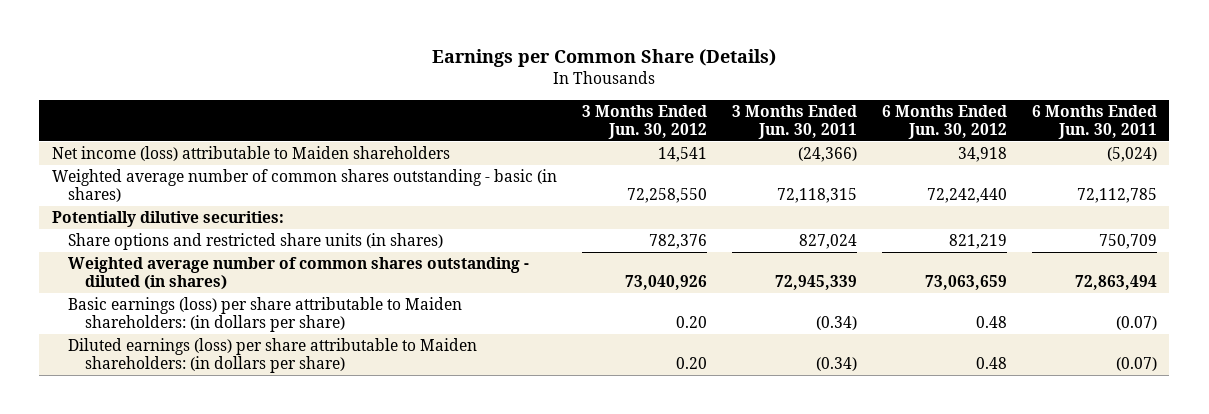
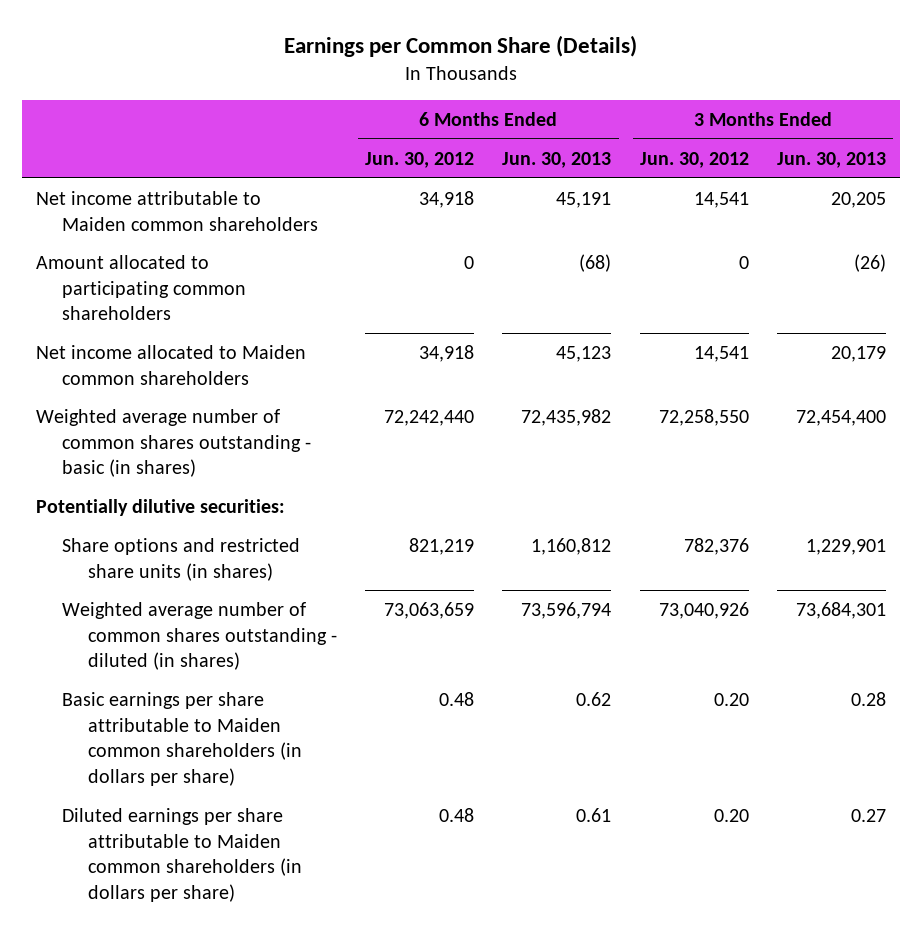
- | 3 Months Ended Jun. 30, 2012 | 3 Months Ended Jun. 30, 2011 | 6 Months Ended Jun. 30, 2012 | 6 Months Ended Jun. 30, 2011
+ | 6 Months Ended Jun. 30, 2012 | 6 Months Ended Jun. 30, 2013 | 3 Months Ended Jun. 30, 2012 | 3 Months Ended Jun. 30, 2013
- Net income (loss) attributable to Maiden shareholders | 14,541 | (24,366) | 34,918 | (5,024)
+ Net income attributable to Maiden common shareholders | 34,918 | 45,191 | 14,541 | 20,205
+ Amount allocated to participating common shareholders | 0 | (68) | 0 | (26)
+ Net income allocated to Maiden common shareholders | 34,918 | 45,123 | 14,541 | 20,179
- Basic earnings (loss) per share attributable to Maiden shareholders: (in dollars per share) | 0.20 | (0.34) | 0.48 | (0.07)
- Diluted earnings (loss) per share attributable to Maiden shareholders: (in dollars per share) | 0.20 | (0.34) | 0.48 | (0.07)
+ Basic earnings per share attributable to Maiden common shareholders (in dollars per share) | 0.48 | 0.62 | 0.20 | 0.28
+ Diluted earnings per share attributable to Maiden common shareholders (in dollars per share) | 0.48 | 0.61 | 0.20 | 0.27

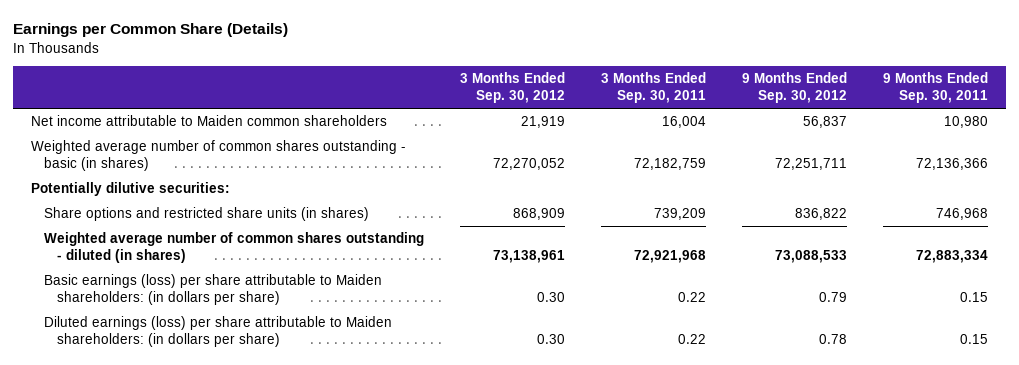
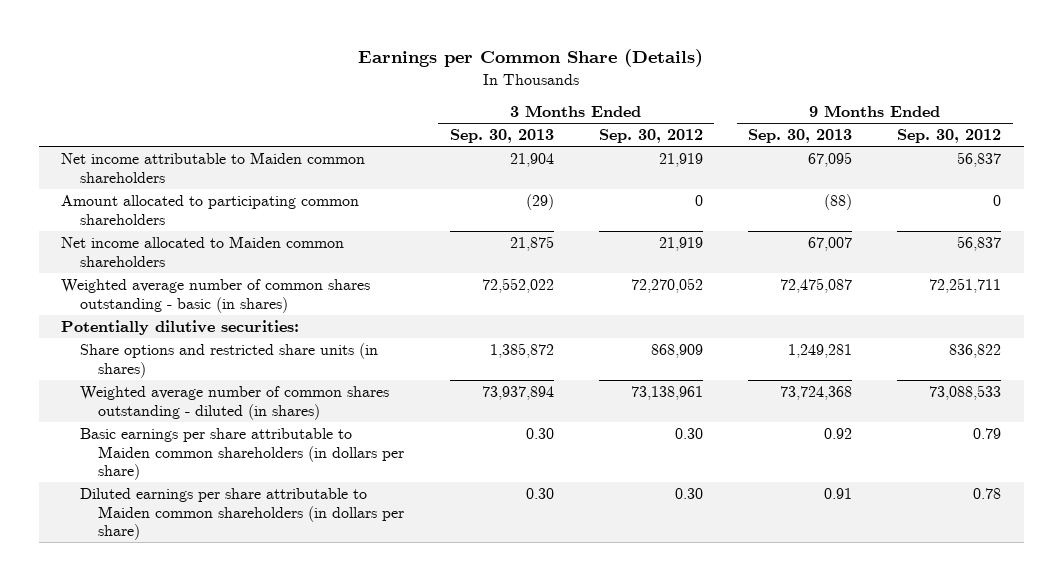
- | 3 Months Ended Sep. 30, 2012 | 3 Months Ended Sep. 30, 2011 | 9 Months Ended Sep. 30, 2012 | 9 Months Ended Sep. 30, 2011
+ | 3 Months Ended Sep. 30, 2013 | 3 Months Ended Sep. 30, 2012 | 9 Months Ended Sep. 30, 2013 | 9 Months Ended Sep. 30, 2012
+ Amount allocated to participating common shareholders | (29) | 0 | (88) | 0
+ Net income allocated to Maiden common shareholders | 21,875 | 21,919 | 67,007 | 56,837
- Basic earnings (loss) per share attributable to Maiden shareholders: (in dollars per share) | 0.30 | 0.22 | 0.79 | 0.15
- Diluted earnings (loss) per share attributable to Maiden shareholders: (in dollars per share) | 0.30 | 0.22 | 0.78 | 0.15
+ Basic earnings per share attributable to Maiden common shareholders (in dollars per share) | 0.30 | 0.30 | 0.92 | 0.79
+ Diluted earnings per share attributable to Maiden common shareholders (in dollars per share) | 0.30 | 0.30 | 0.91 | 0.78

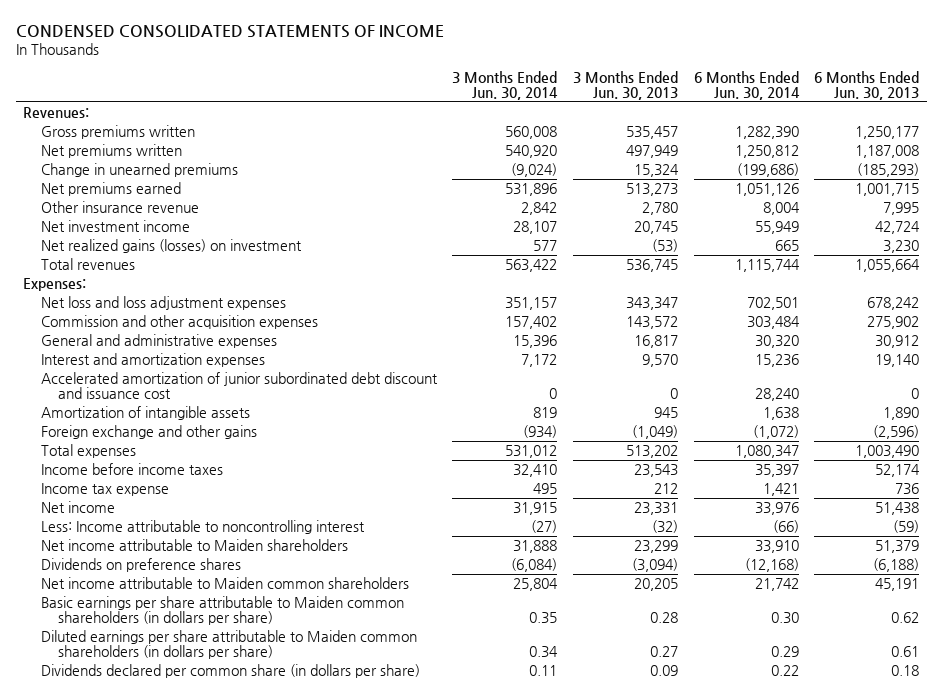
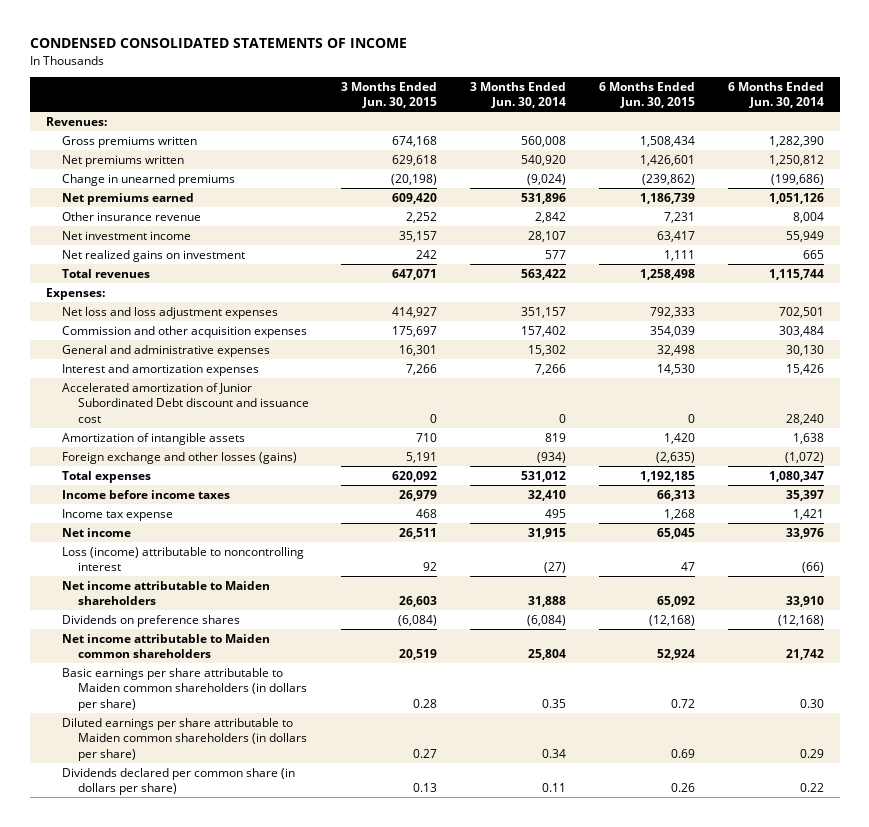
- | 3 Months Ended Jun. 30, 2014 | 3 Months Ended Jun. 30, 2013 | 6 Months Ended Jun. 30, 2014 | 6 Months Ended Jun. 30, 2013
+ | 3 Months Ended Jun. 30, 2015 | 3 Months Ended Jun. 30, 2014 | 6 Months Ended Jun. 30, 2015 | 6 Months Ended Jun. 30, 2014
- Net realized gains (losses) on investment | 577 | (53) | 665 | 3,230
+ Net realized gains on investment | 242 | 577 | 1,111 | 665
- General and administrative expenses | 15,396 | 16,817 | 30,320 | 30,912
- Interest and amortization expenses | 7,172 | 9,570 | 15,236 | 19,140
- Accelerated amortization of junior subordinated debt discount and issuance cost | 0 | 0 | 28,240 | 0
+ General and administrative expenses | 16,301 | 15,302 | 32,498 | 30,130
+ Interest and amortization expenses | 7,266 | 7,266 | 14,530 | 15,426
+ Accelerated amortization of Junior Subordinated Debt discount and issuance cost | 0 | 0 | 0 | 28,240
- Foreign exchange and other gains | (934) | (1,049) | (1,072) | (2,596)
+ Foreign exchange and other losses (gains) | 5,191 | (934) | (2,635) | (1,072)
- Less: Income attributable to noncontrolling interest | (27) | (32) | (66) | (59)
+ Loss (income) attributable to noncontrolling interest | 92 | (27) | 47 | (66)

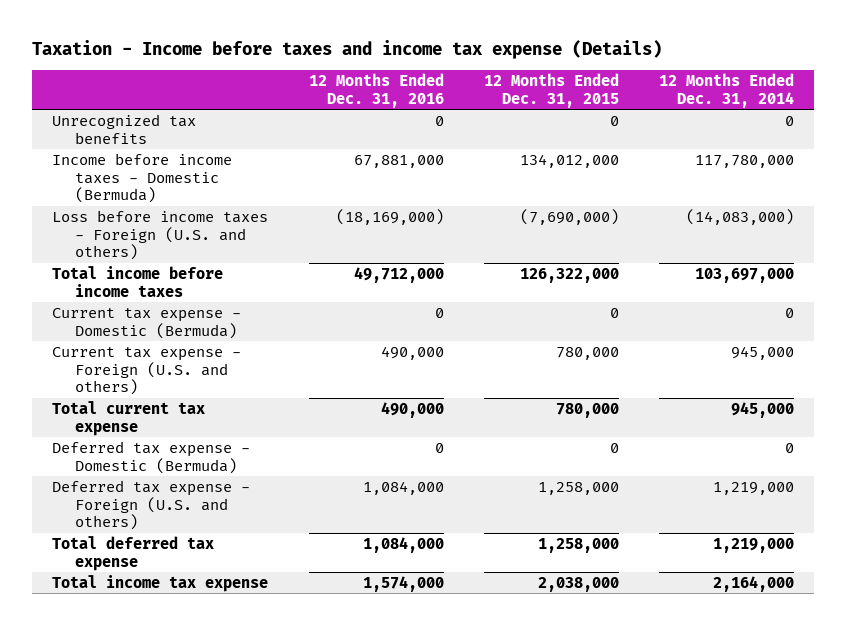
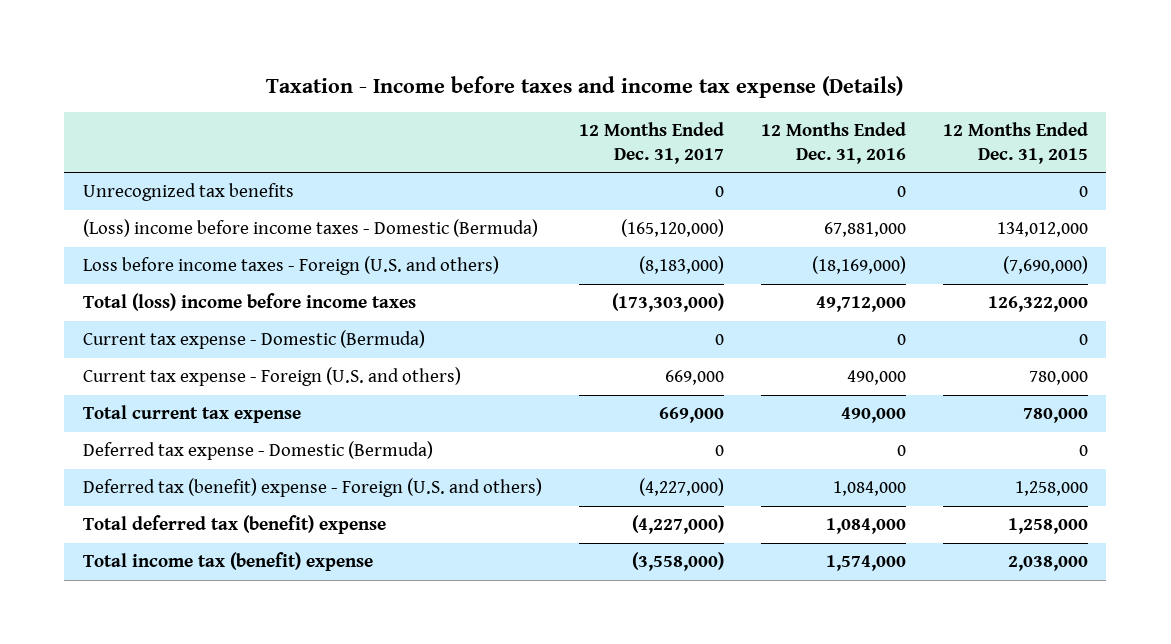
- | 12 Months Ended Dec. 31, 2016 | 12 Months Ended Dec. 31, 2015 | 12 Months Ended Dec. 31, 2014
+ | 12 Months Ended Dec. 31, 2017 | 12 Months Ended Dec. 31, 2016 | 12 Months Ended Dec. 31, 2015
- Income before income taxes - Domestic (Bermuda) | 67,881,000 | 134,012,000 | 117,780,000
+ (Loss) income before income taxes - Domestic (Bermuda) | (165,120,000) | 67,881,000 | 134,012,000
- Total income before income taxes | 49,712,000 | 126,322,000 | 103,697,000
+ Total (loss) income before income taxes | (173,303,000) | 49,712,000 | 126,322,000
- Deferred tax expense - Foreign (U.S. and others) | 1,084,000 | 1,258,000 | 1,219,000
- Total deferred tax expense | 1,084,000 | 1,258,000 | 1,219,000
- Total income tax expense | 1,574,000 | 2,038,000 | 2,164,000
+ Deferred tax (benefit) expense - Foreign (U.S. and others) | (4,227,000) | 1,084,000 | 1,258,000
+ Total deferred tax (benefit) expense | (4,227,000) | 1,084,000 | 1,258,000
+ Total income tax (benefit) expense | (3,558,000) | 1,574,000 | 2,038,000

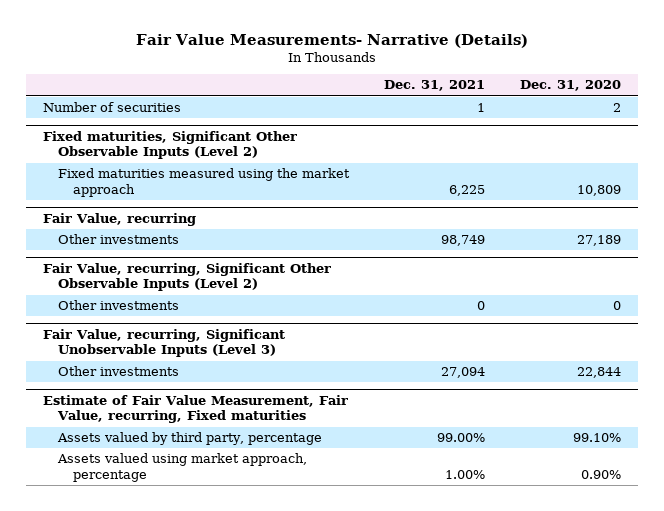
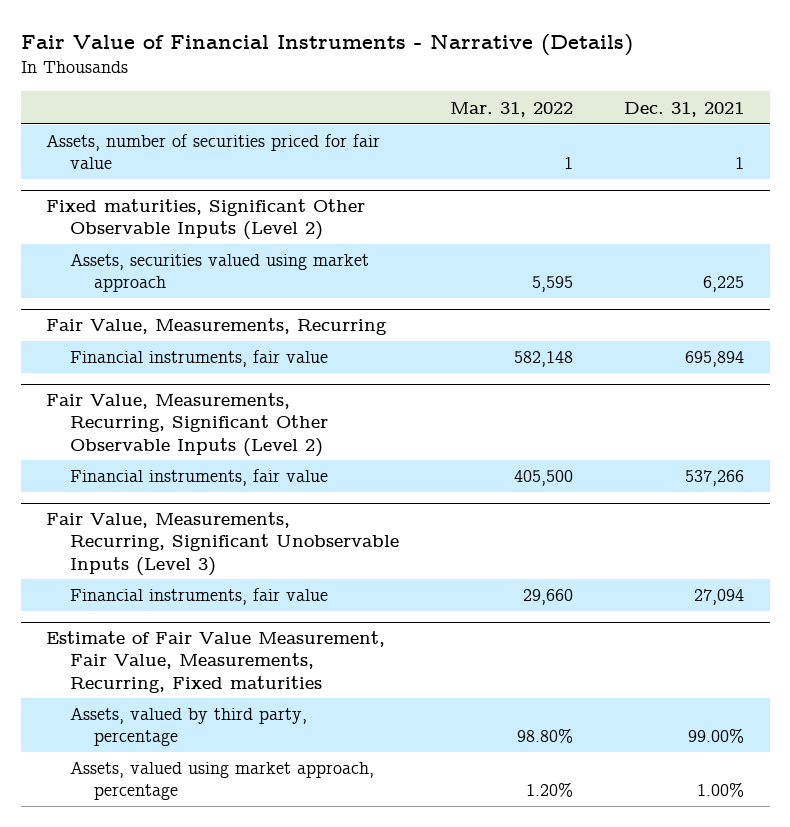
- Fair Value Measurements- Narrative (Details)
+ Fair Value of Financial Instruments - Narrative (Details)
- | Dec. 31, 2021 | Dec. 31, 2020
+ | Mar. 31, 2022 | Dec. 31, 2021
- Number of securities | 1 | 2
+ Assets, number of securities priced for fair value | 1 | 1
@ Fixed maturities, Significant Other Observable Inputs (Level 2)
- Fixed maturities measured using the market approach | 6,225 | 10,809
- Fair Value, recurring
- Other investments | 98,749 | 27,189
- Fair Value, recurring, Significant Other Observable Inputs (Level 2)
- Other investments | 0 | 0
- Fair Value, recurring, Significant Unobservable Inputs (Level 3)
- Other investments | 27,094 | 22,844
- Estimate of Fair Value Measurement, Fair Value, recurring, Fixed maturities
- Assets valued by third party, percentage | 99.00% | 99.10%
- Assets valued using market approach, percentage | 1.00% | 0.90%
@ Fixed maturities, Significant Other Observable Inputs (Level 2)
+ Assets, securities valued using market approach | 5,595 | 6,225
+ Fair Value, Measurements, Recurring
+ Financial instruments, fair value | 582,148 | 695,894
+ Fair Value, Measurements, Recurring, Significant Other Observable Inputs (Level 2)
+ Financial instruments, fair value | 405,500 | 537,266
+ Fair Value, Measurements, Recurring, Significant Unobservable Inputs (Level 3)
+ Financial instruments, fair value | 29,660 | 27,094
+ Estimate of Fair Value Measurement, Fair Value, Measurements, Recurring, Fixed maturities
+ Assets, valued by third party, percentage | 98.80% | 99.00%
+ Assets, valued using market approach, percentage | 1.20% | 1.00%

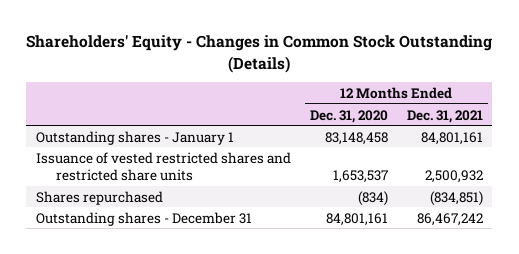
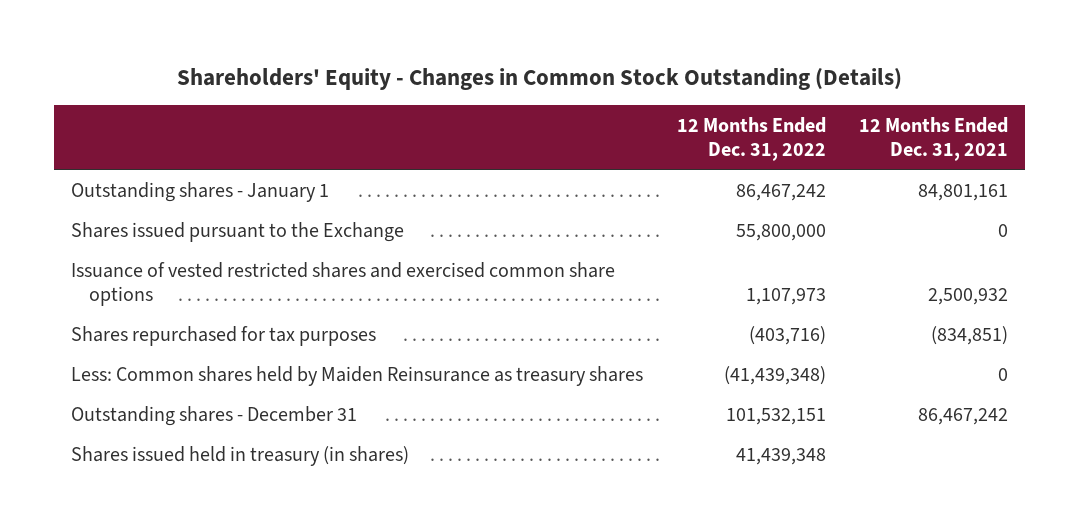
- | 12 Months Ended Dec. 31, 2020 | 12 Months Ended Dec. 31, 2021
+ | 12 Months Ended Dec. 31, 2022 | 12 Months Ended Dec. 31, 2021
- Issuance of vested restricted shares and restricted share units | 1,653,537 | 2,500,932
- Shares repurchased | (834) | (834,851)
+ Shares issued pursuant to the Exchange | 55,800,000 | 0
+ Issuance of vested restricted shares and exercised common share options | 1,107,973 | 2,500,932
+ Shares repurchased for tax purposes | (403,716) | (834,851)
+ Less: Common shares held by Maiden Reinsurance as treasury shares | (41,439,348) | 0
+ Shares issued held in treasury (in shares) | 41,439,348 |

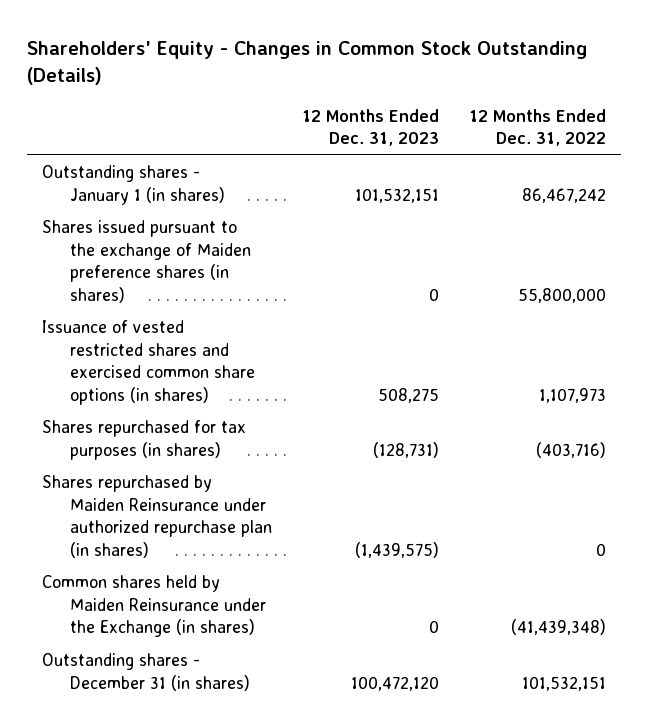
- | 12 Months Ended Dec. 31, 2022 | 12 Months Ended Dec. 31, 2021
+ | 12 Months Ended Dec. 31, 2023 | 12 Months Ended Dec. 31, 2022
- Outstanding shares - January 1 | 86,467,242 | 84,801,161
- Shares issued pursuant to the Exchange | 55,800,000 | 0
- Issuance of vested restricted shares and exercised common share options | 1,107,973 | 2,500,932
- Shares repurchased for tax purposes | (403,716) | (834,851)
- Less: Common shares held by Maiden Reinsurance as treasury shares | (41,439,348) | 0
- Outstanding shares - December 31 | 101,532,151 | 86,467,242
- Shares issued held in treasury (in shares) | 41,439,348 |
+ Outstanding shares - January 1 (in shares) | 101,532,151 | 86,467,242
+ Shares issued pursuant to the exchange of Maiden preference shares (in shares) | 0 | 55,800,000
+ Issuance of vested restricted shares and exercised common share options (in shares) | 508,275 | 1,107,973
+ Shares repurchased for tax purposes (in shares) | (128,731) | (403,716)
+ Shares repurchased by Maiden Reinsurance under authorized repurchase plan (in shares) | (1,439,575) | 0
+ Common shares held by Maiden Reinsurance under the Exchange (in shares) | 0 | (41,439,348)
+ Outstanding shares - December 31 (in shares) | 100,472,120 | 101,532,151

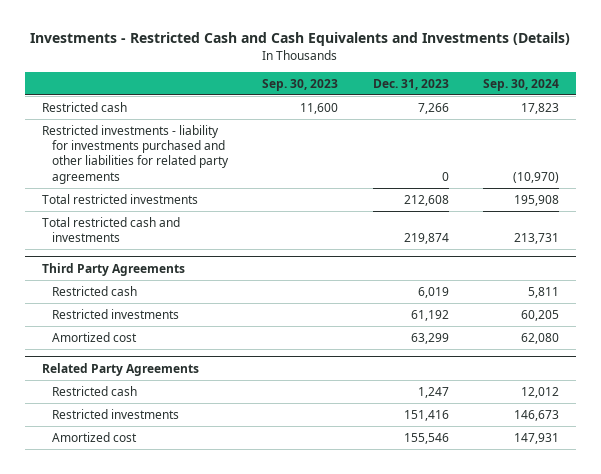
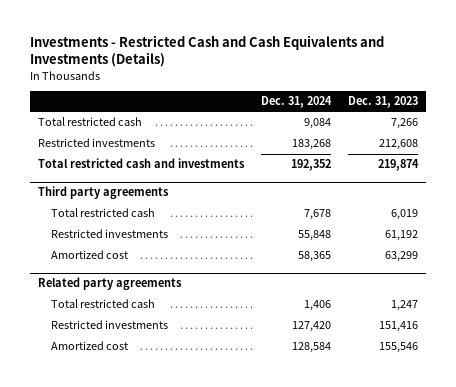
- | Sep. 30, 2023 | Dec. 31, 2023 | Sep. 30, 2024
+ | Dec. 31, 2024 | Dec. 31, 2023
- Restricted cash | 11,600 | 7,266 | 17,823
- Restricted investments - liability for investments purchased and other liabilities for related party agreements | | 0 | (10,970)
- Total restricted investments | | 212,608 | 195,908
+ Total restricted cash | 9,084 | 7,266
+ Restricted investments | 183,268 | 212,608
- Third Party Agreements
- Restricted cash | | 6,019 | 5,811
+ Third party agreements
+ Total restricted cash | 7,678 | 6,019
- Related Party Agreements
- Restricted cash | | 1,247 | 12,012
+ Related party agreements
+ Total restricted cash | 1,406 | 1,247

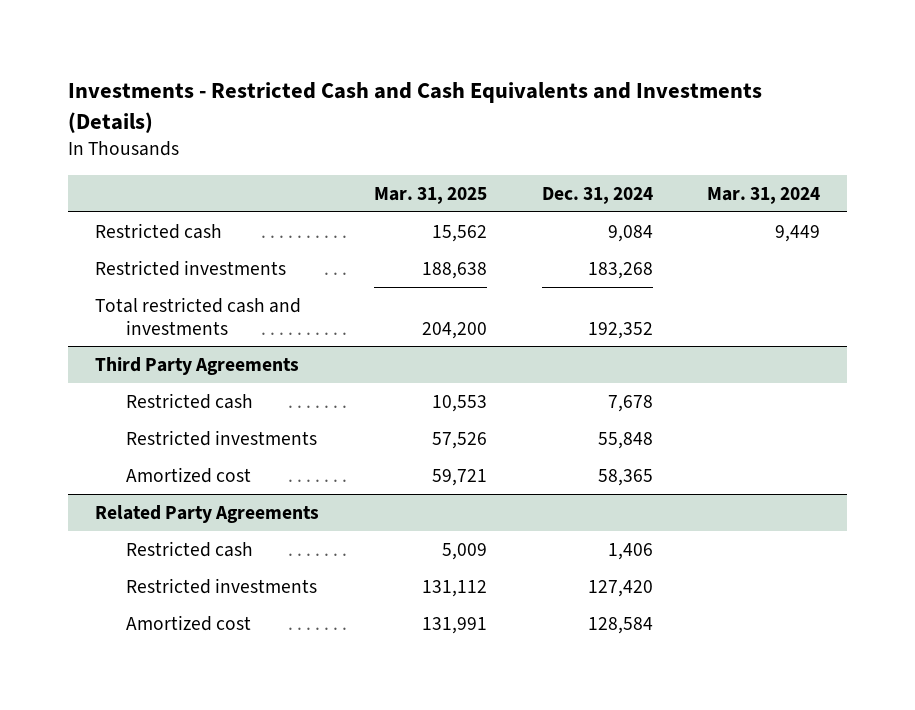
- | Dec. 31, 2024 | Dec. 31, 2023
+ | Mar. 31, 2025 | Dec. 31, 2024 | Mar. 31, 2024
- Total restricted cash | 9,084 | 7,266
+ Restricted cash | 15,562 | 9,084 | 9,449
- Third party agreements
- Total restricted cash | 7,678 | 6,019
+ Third Party Agreements
+ Restricted cash | 10,553 | 7,678 |
- Related party agreements
- Total restricted cash | 1,406 | 1,247
+ Related Party Agreements
+ Restricted cash | 5,009 | 1,406 |

